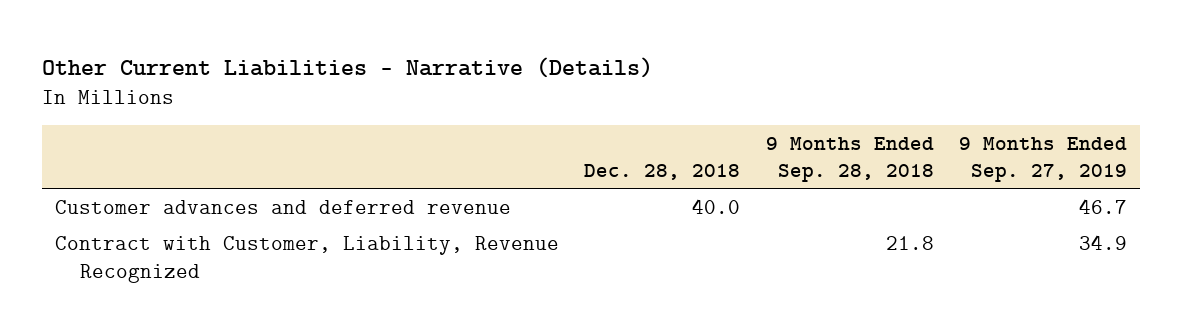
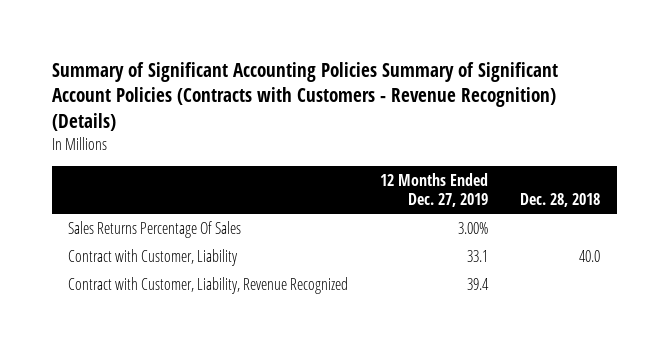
- Other Current Liabilities - Narrative (Details)
+ Summary of Significant Accounting Policies Summary of Significant Account Policies (Contracts with Customers - Revenue Recognition) (Details)
- | Dec. 28, 2018 | 9 Months Ended Sep. 28, 2018 | 9 Months Ended Sep. 27, 2019
+ | 12 Months Ended Dec. 27, 2019 | Dec. 28, 2018
- Customer advances and deferred revenue | 40.0 | | 46.7
+ Sales Returns Percentage Of Sales | 3.00% |
+ Contract with Customer, Liability | 33.1 | 40.0

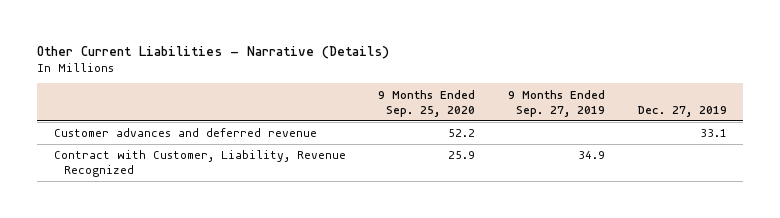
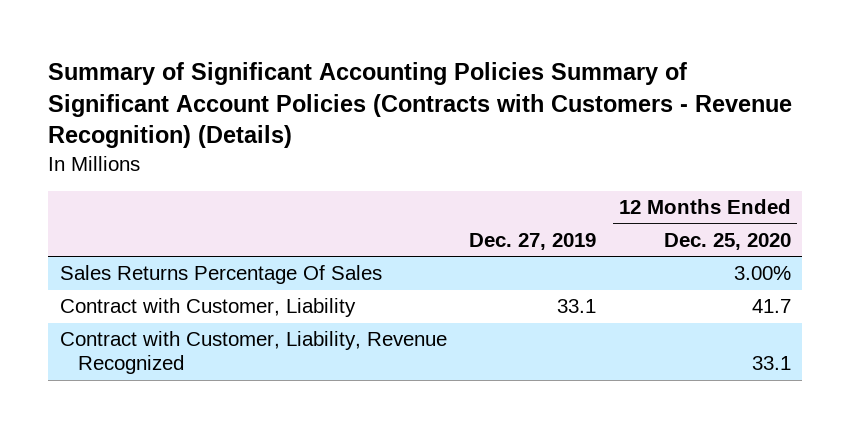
- Other Current Liabilities - Narrative (Details)
+ Summary of Significant Accounting Policies Summary of Significant Account Policies (Contracts with Customers - Revenue Recognition) (Details)
- | 9 Months Ended Sep. 25, 2020 | 9 Months Ended Sep. 27, 2019 | Dec. 27, 2019
+ | Dec. 27, 2019 | 12 Months Ended Dec. 25, 2020
- Customer advances and deferred revenue | 52.2 | | 33.1
+ Sales Returns Percentage Of Sales | | 3.00%
+ Contract with Customer, Liability | 33.1 | 41.7

